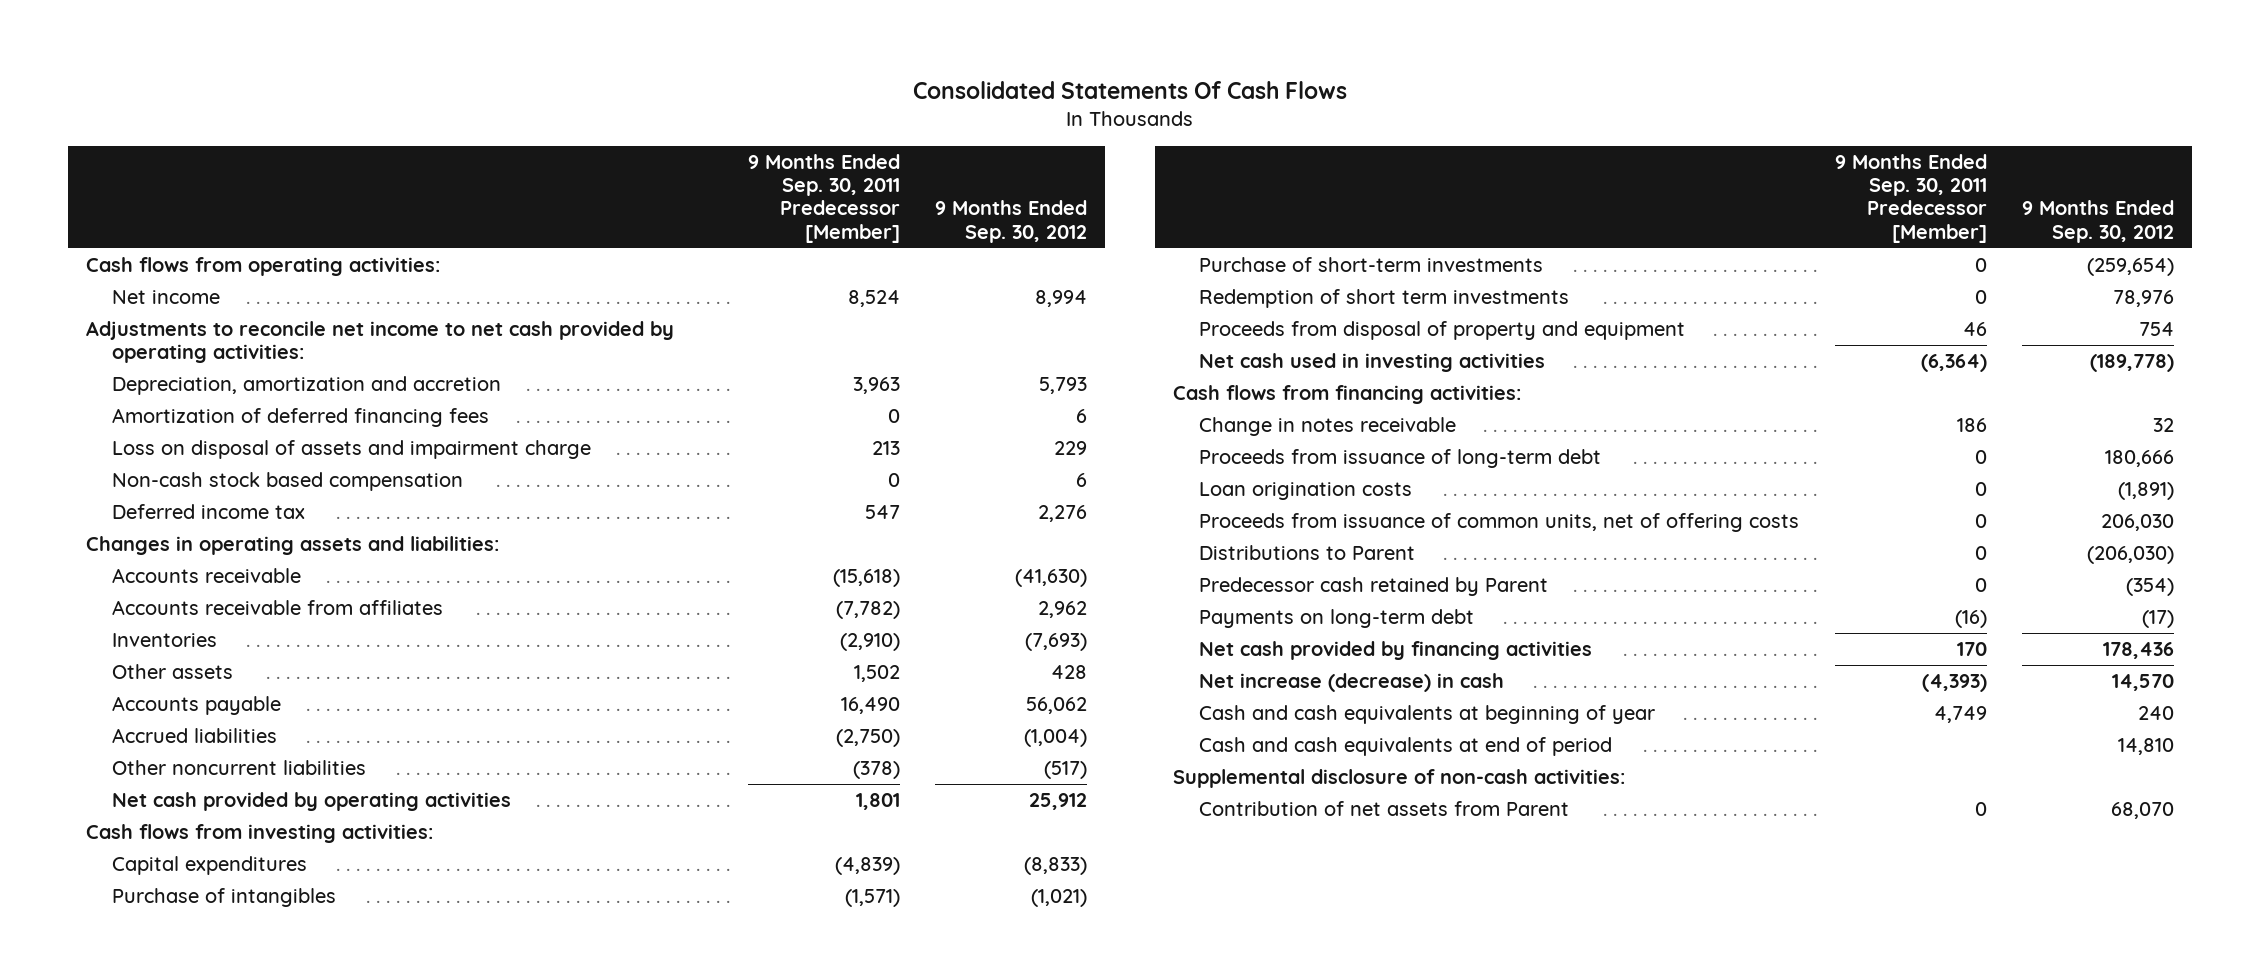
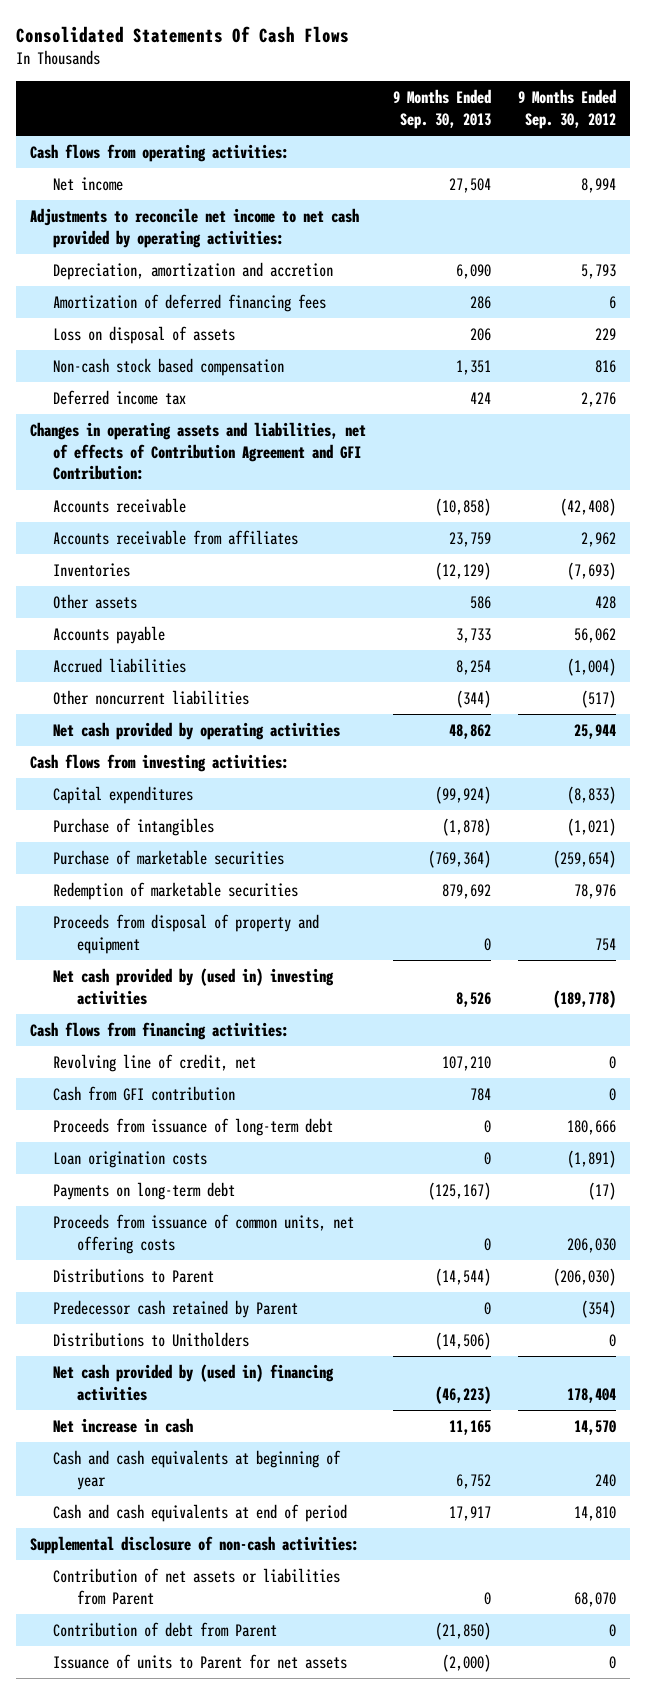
- | 9 Months Ended Sep. 30, 2011 Predecessor [Member] | 9 Months Ended Sep. 30, 2012
+ | 9 Months Ended Sep. 30, 2013 | 9 Months Ended Sep. 30, 2012
- Loss on disposal of assets and impairment charge | 213 | 229
- Non-cash stock based compensation | 0 | 6
+ Loss on disposal of assets | 206 | 229
+ Non-cash stock based compensation | 1,351 | 816
- Changes in operating assets and liabilities:
- Accounts receivable | (15,618) | (41,630)
+ Changes in operating assets and liabilities, net of effects of Contribution Agreement and GFI Contribution:
+ Accounts receivable | (10,858) | (42,408)
- Net cash provided by operating activities | 1,801 | 25,912
+ Net cash provided by operating activities | 48,862 | 25,944
- Purchase of short-term investments | 0 | (259,654)
- Redemption of short term investments | 0 | 78,976
+ Purchase of marketable securities | (769,364) | (259,654)
+ Redemption of marketable securities | 879,692 | 78,976
- Net cash used in investing activities | (6,364) | (189,778)
+ Net cash provided by (used in) investing activities | 8,526 | (189,778)
- Change in notes receivable | 186 | 32
+ Revolving line of credit, net | 107,210 | 0
+ Cash from GFI contribution | 784 | 0
- Proceeds from issuance of common units, net of offering costs | 0 | 206,030
moved up: Payments on long-term debt | (125,167) | (17)
+ Proceeds from issuance of common units, net offering costs | 0 | 206,030
- Net cash provided by financing activities | 170 | 178,436
- Net increase (decrease) in cash | (4,393) | 14,570
+ Distributions to Unitholders | (14,506) | 0
+ Net cash provided by (used in) financing activities | (46,223) | 178,404
+ Net increase in cash | 11,165 | 14,570
- Contribution of net assets from Parent | 0 | 68,070
+ Contribution of net assets or liabilities from Parent | 0 | 68,070
+ Contribution of debt from Parent | (21,850) | 0
+ Issuance of units to Parent for net assets | (2,000) | 0

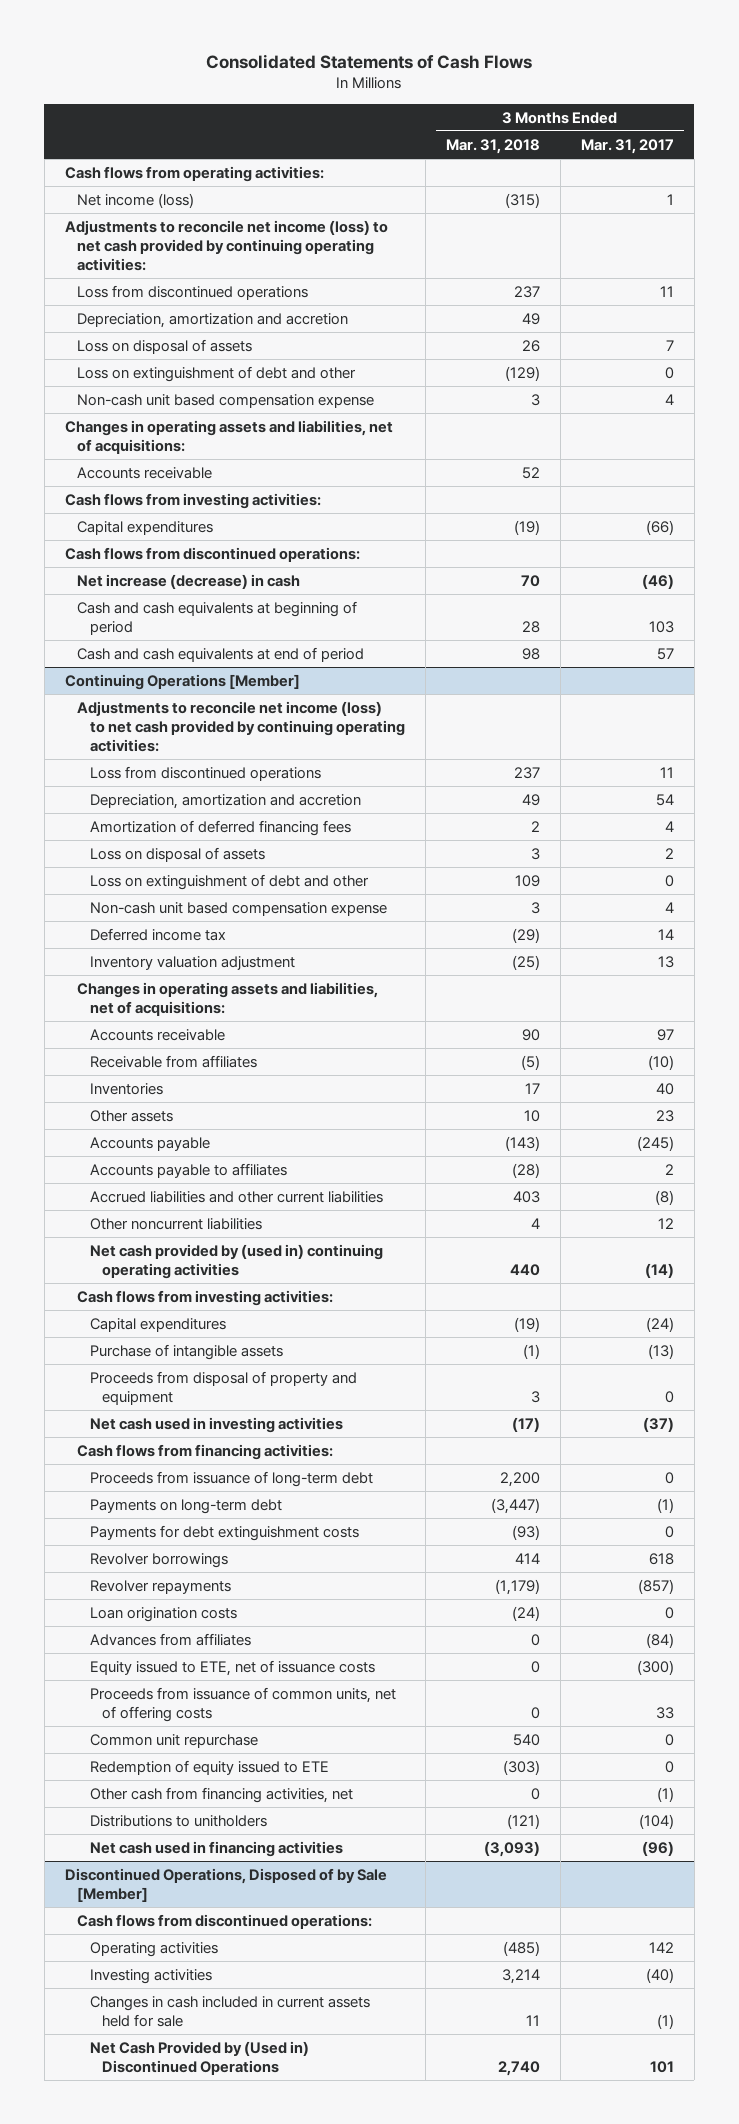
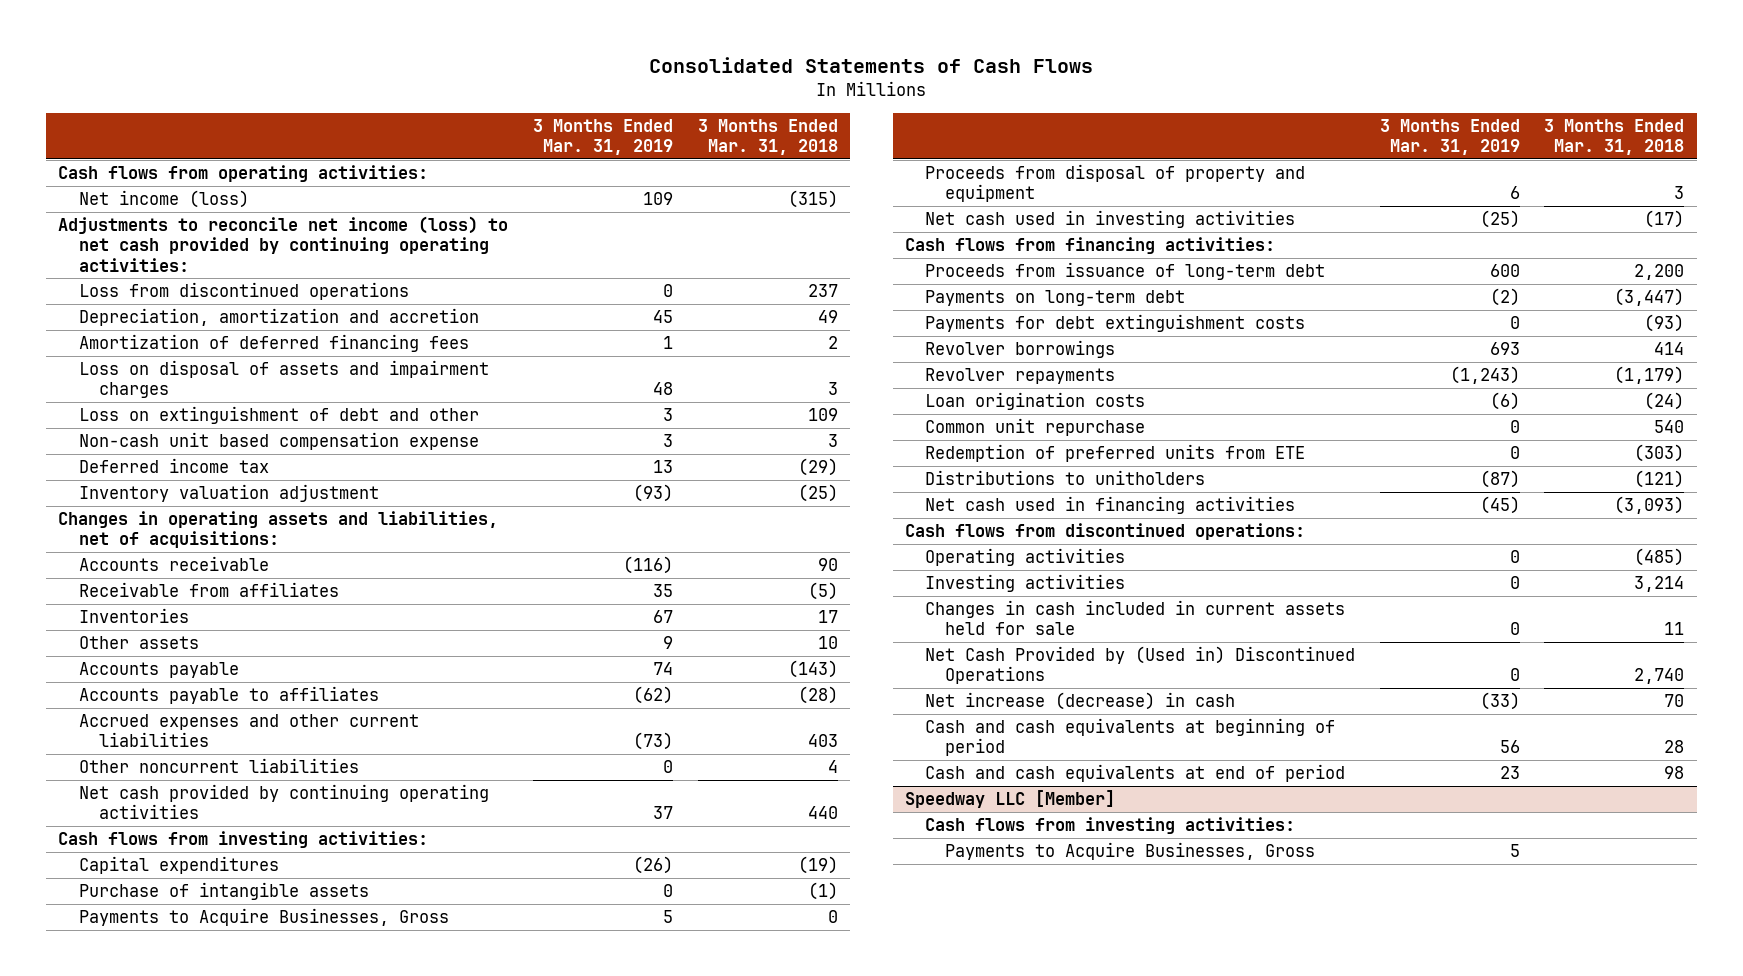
- | 3 Months Ended Mar. 31, 2018 | 3 Months Ended Mar. 31, 2017
+ | 3 Months Ended Mar. 31, 2019 | 3 Months Ended Mar. 31, 2018
- Loss on disposal of assets | 26 | 7
- Loss on extinguishment of debt and other | (129) | 0
- Non-cash unit based compensation expense | 3 | 4
- Changes in operating assets and liabilities, net of acquisitions:
- Accounts receivable | 52 |
- Cash flows from investing activities:
- Capital expenditures | (19) | (66)
- Cash flows from discontinued operations:
- Continuing Operations [Member]
- Adjustments to reconcile net income (loss) to net cash provided by continuing operating activities:
- Loss from discontinued operations | 237 | 11
- Depreciation, amortization and accretion | 49 | 54
- Loss on disposal of assets | 3 | 2
+ Loss on disposal of assets and impairment charges | 48 | 3
- Accrued liabilities and other current liabilities | 403 | (8)
+ Accrued expenses and other current liabilities | (73) | 403
- Net cash provided by (used in) continuing operating activities | 440 | (14)
+ Net cash provided by continuing operating activities | 37 | 440
+ Payments to Acquire Businesses, Gross | 5 | 0
- Advances from affiliates | 0 | (84)
- Equity issued to ETE, net of issuance costs | 0 | (300)
- Proceeds from issuance of common units, net of offering costs | 0 | 33
- Redemption of equity issued to ETE | (303) | 0
- Other cash from financing activities, net | 0 | (1)
+ Redemption of preferred units from ETE | 0 | (303)
- Discontinued Operations, Disposed of by Sale [Member]
moved down: Net increase (decrease) in cash | (33) | 70
moved down: Cash and cash equivalents at beginning of period | 56 | 28
moved down: Cash and cash equivalents at end of period | 23 | 98
+ Speedway LLC [Member]
+ Cash flows from investing activities:
+ Payments to Acquire Businesses, Gross | 5 |

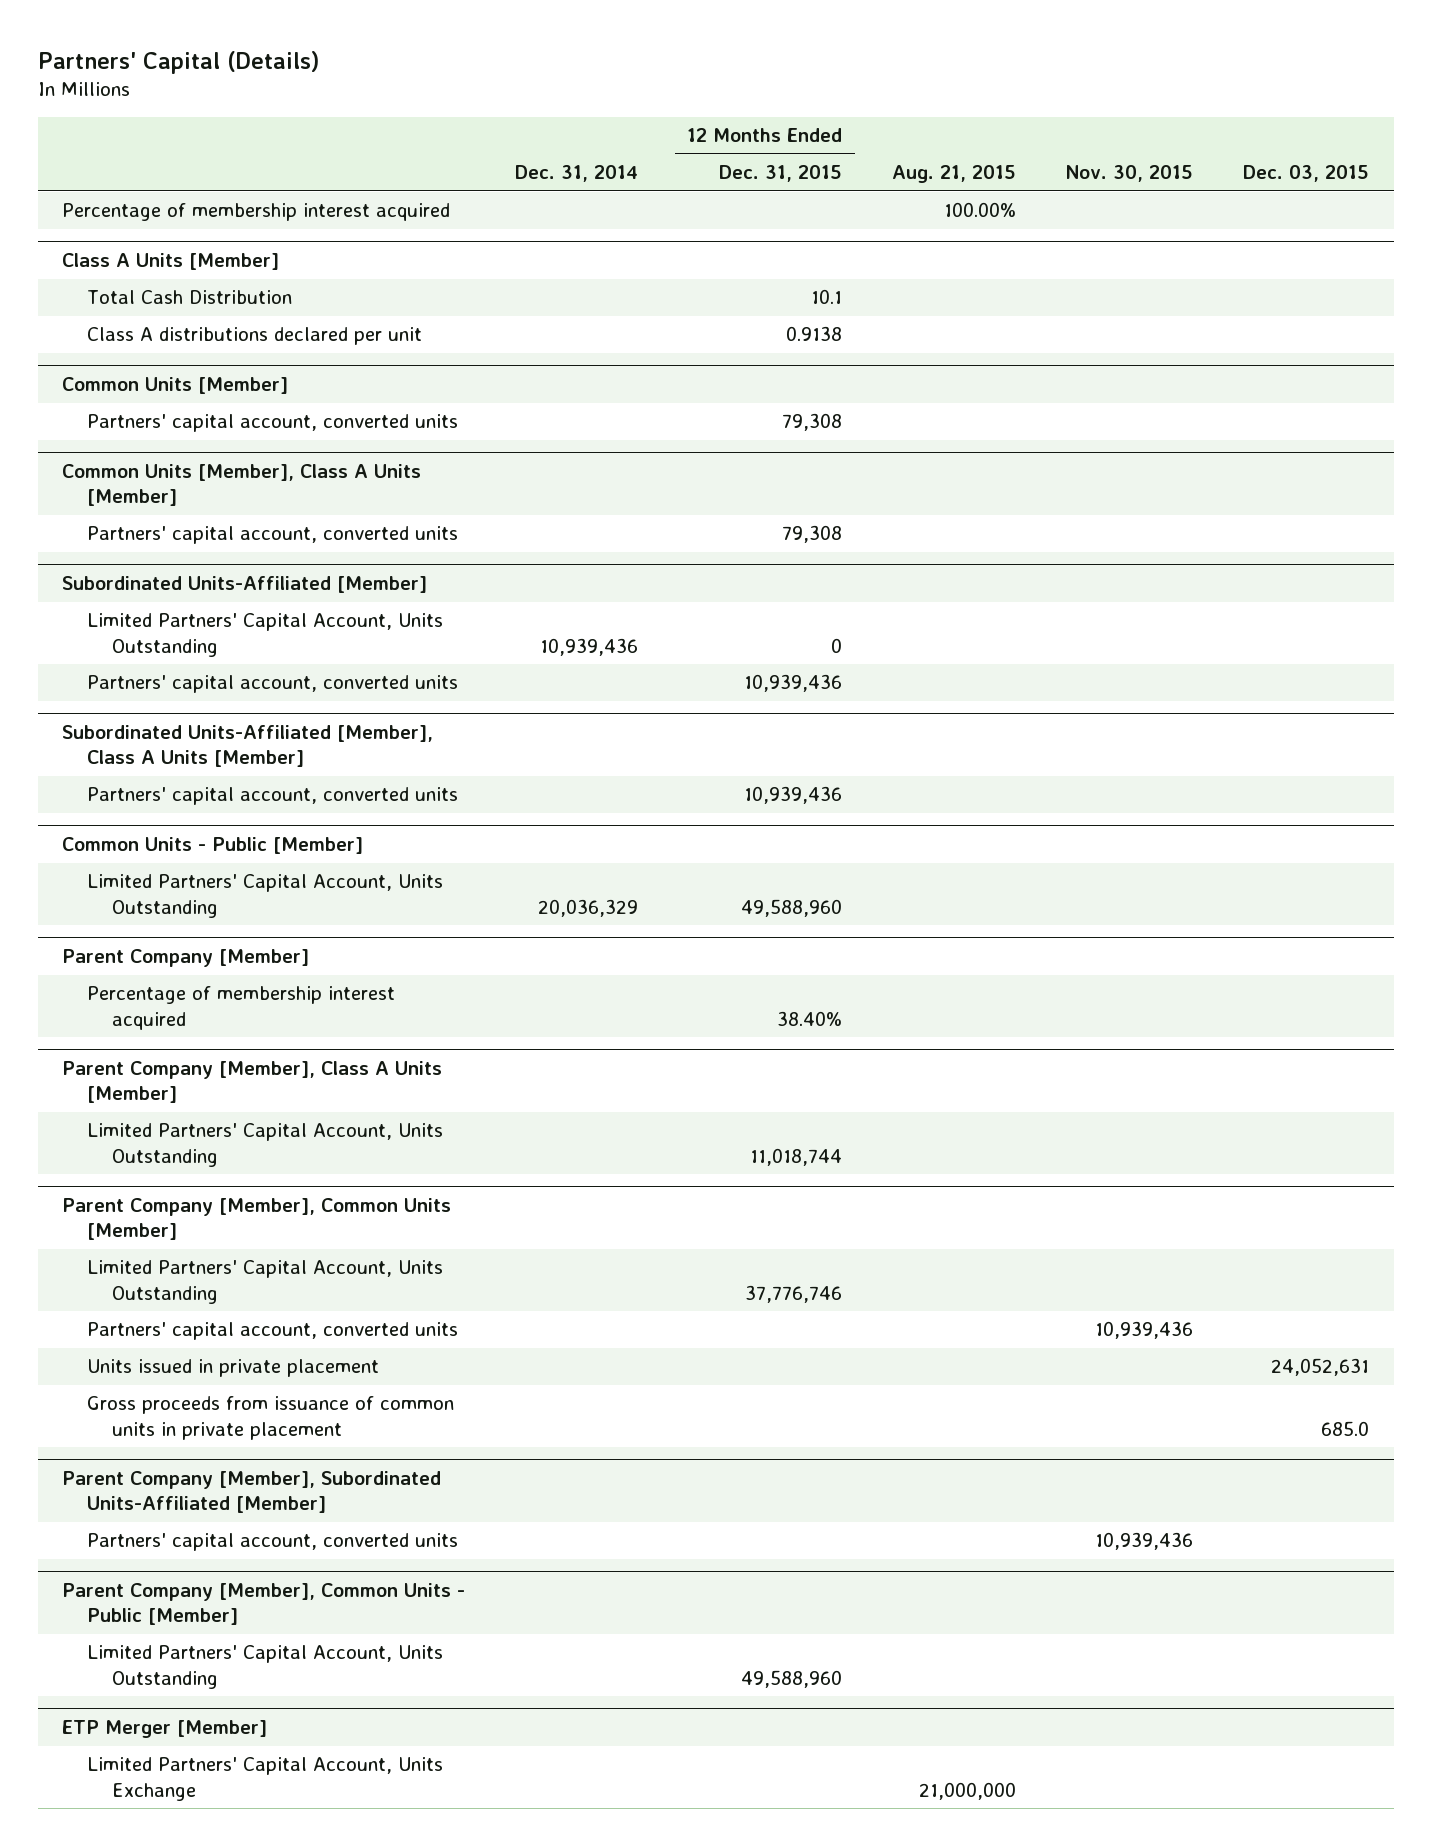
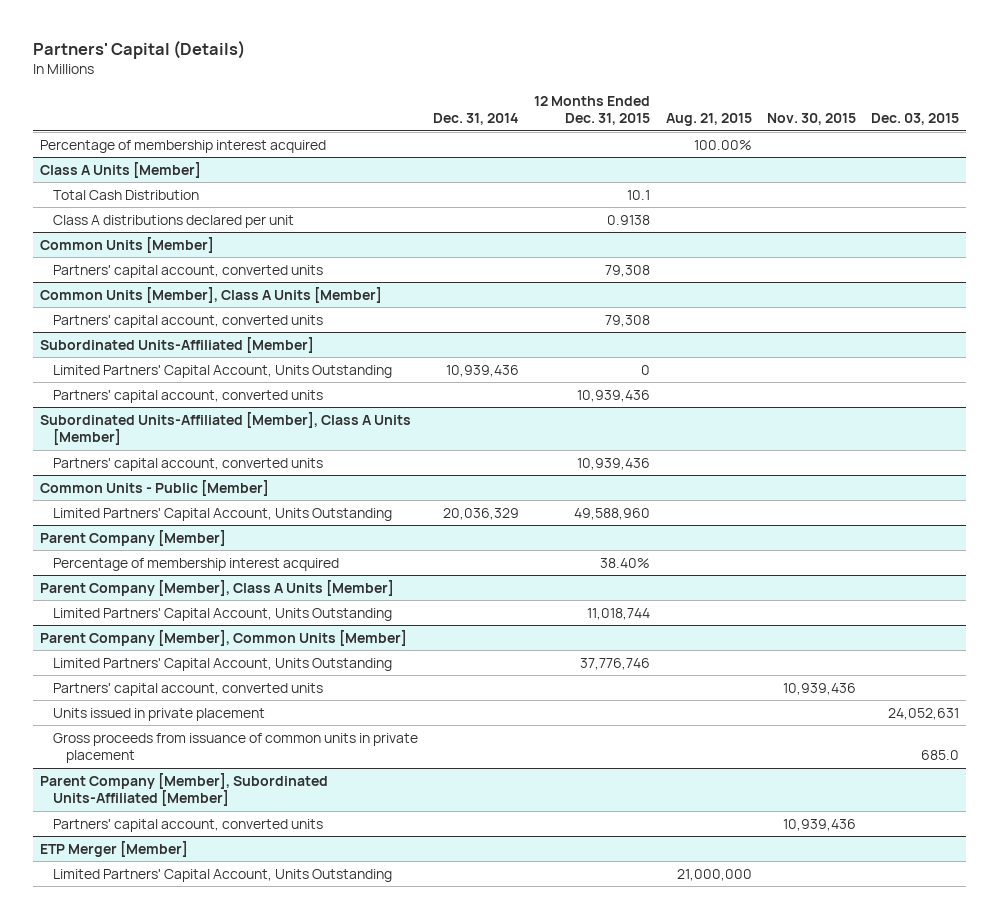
- Parent Company [Member], Common Units - Public [Member]
- Limited Partners' Capital Account, Units Outstanding | | 49,588,960 | | |
@ ETP Merger [Member]
- Limited Partners' Capital Account, Units Exchange | | | 21,000,000 | |
+ Limited Partners' Capital Account, Units Outstanding | | | 21,000,000 | |

